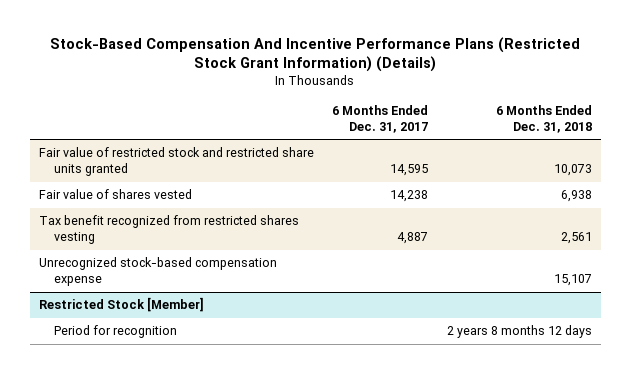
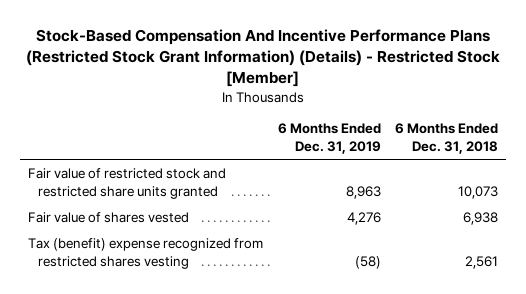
- Stock-Based Compensation And Incentive Performance Plans (Restricted Stock Grant Information) (Details)
+ Stock-Based Compensation And Incentive Performance Plans (Restricted Stock Grant Information) (Details) - Restricted Stock [Member]
- | 6 Months Ended Dec. 31, 2017 | 6 Months Ended Dec. 31, 2018
+ | 6 Months Ended Dec. 31, 2019 | 6 Months Ended Dec. 31, 2018
- Tax benefit recognized from restricted shares vesting | 4,887 | 2,561
- Unrecognized stock-based compensation expense | | 15,107
- Restricted Stock [Member]
- Period for recognition | | 2 years 8 months 12 days
+ Tax (benefit) expense recognized from restricted shares vesting | (58) | 2,561

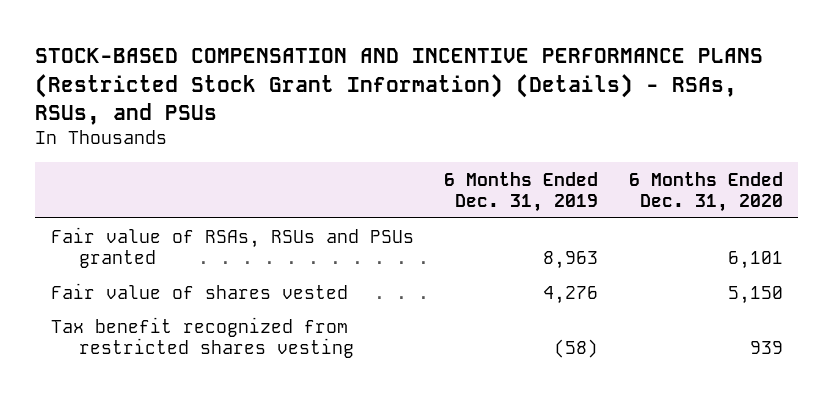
- Stock-Based Compensation And Incentive Performance Plans (Restricted Stock Grant Information) (Details) - Restricted Stock [Member]
+ STOCK-BASED COMPENSATION AND INCENTIVE PERFORMANCE PLANS (Restricted Stock Grant Information) (Details) - RSAs, RSUs, and PSUs
- | 6 Months Ended Dec. 31, 2019 | 6 Months Ended Dec. 31, 2018
+ | 6 Months Ended Dec. 31, 2019 | 6 Months Ended Dec. 31, 2020
- Fair value of restricted stock and restricted share units granted | 8,963 | 10,073
+ Fair value of RSAs, RSUs and PSUs granted | 8,963 | 6,101
- Tax (benefit) expense recognized from restricted shares vesting | (58) | 2,561
+ Tax benefit recognized from restricted shares vesting | (58) | 939

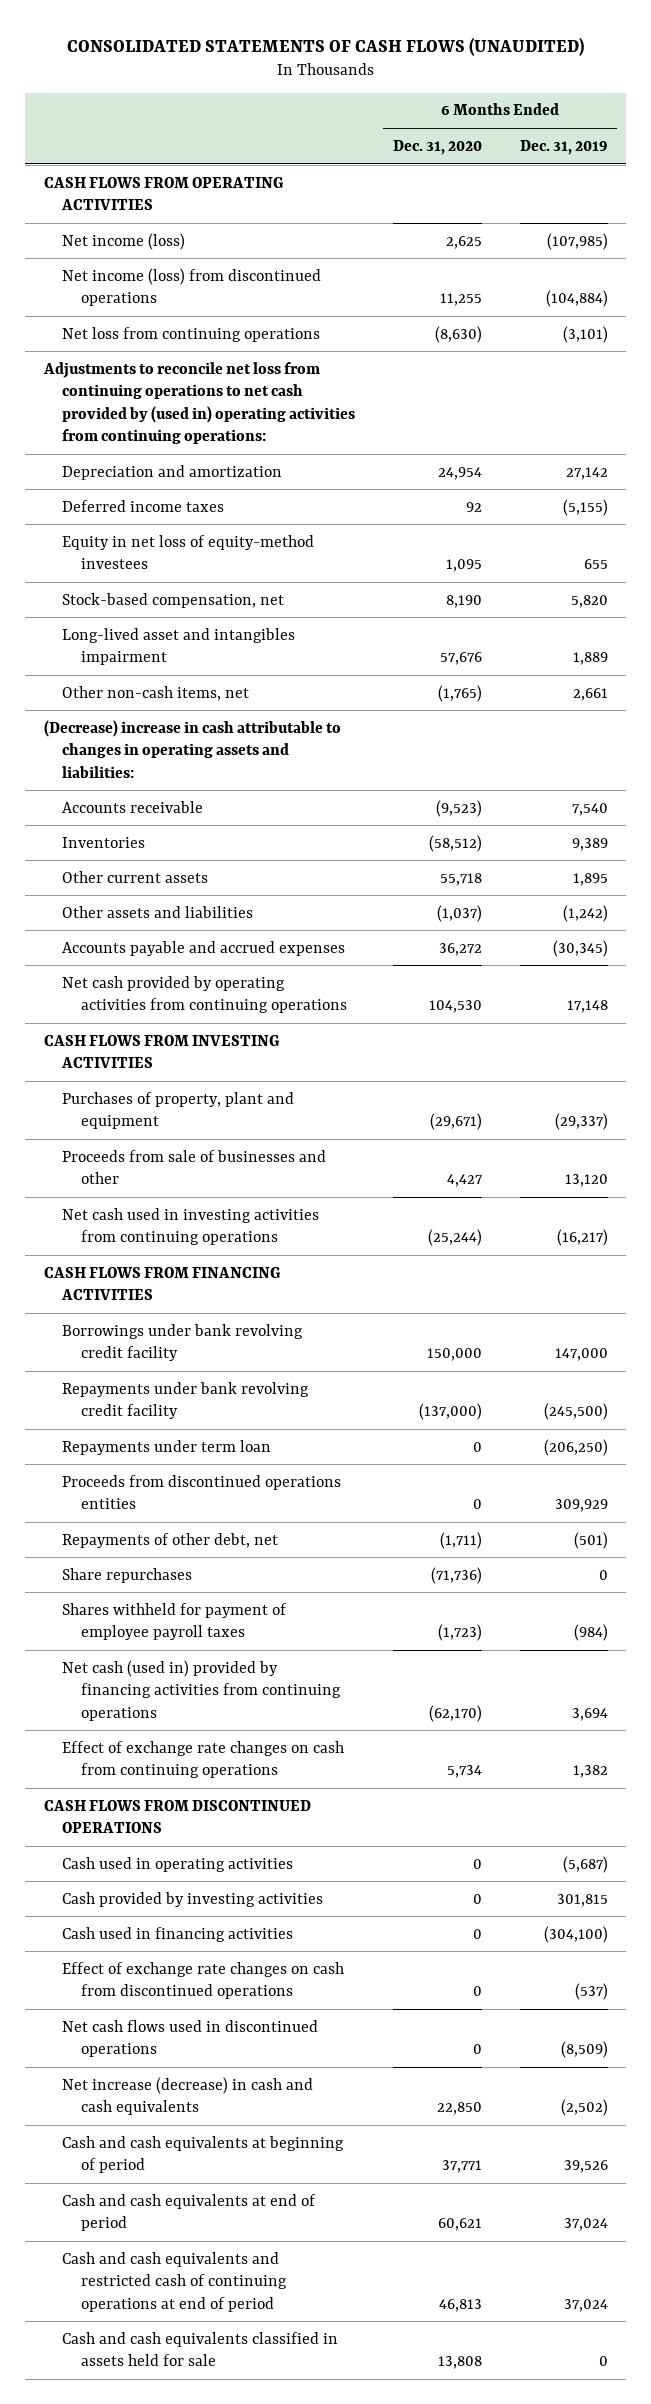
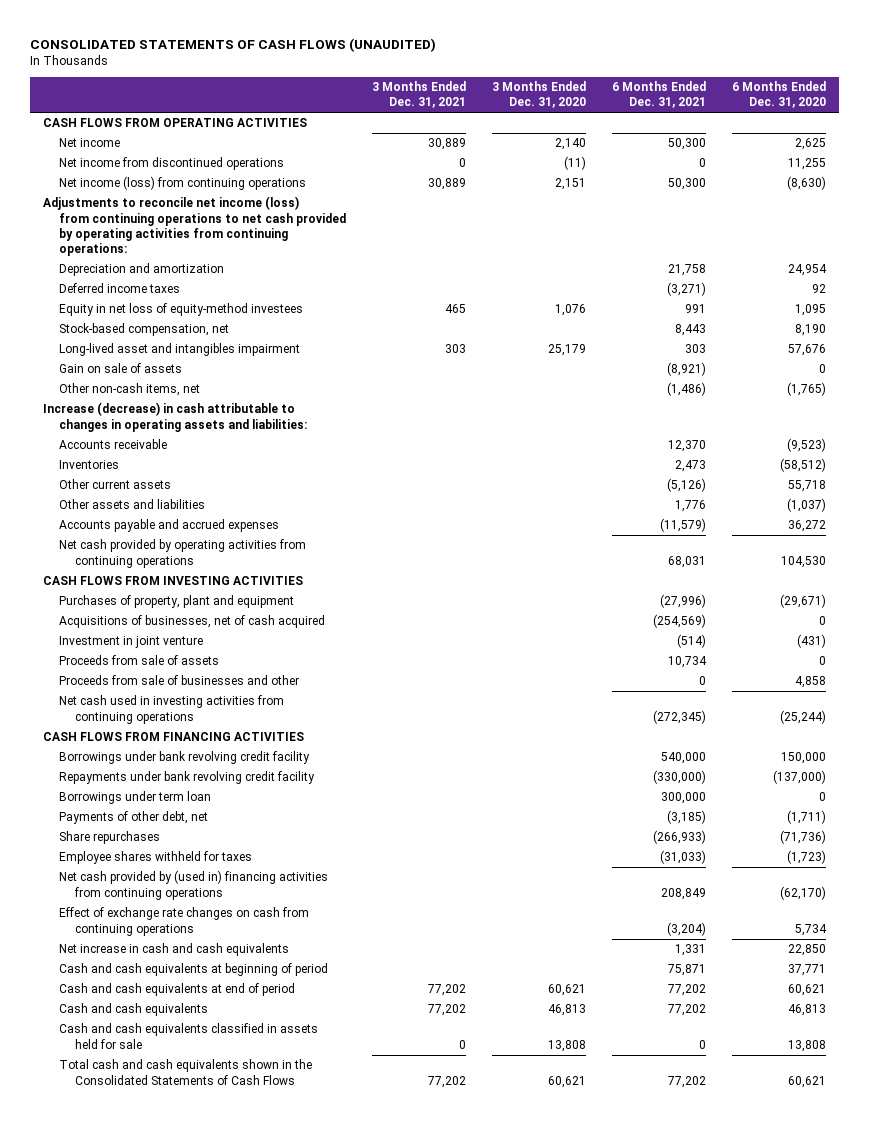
- | 6 Months Ended Dec. 31, 2020 | 6 Months Ended Dec. 31, 2019
+ | 3 Months Ended Dec. 31, 2021 | 3 Months Ended Dec. 31, 2020 | 6 Months Ended Dec. 31, 2021 | 6 Months Ended Dec. 31, 2020
- Net income (loss) | 2,625 | (107,985)
- Net income (loss) from discontinued operations | 11,255 | (104,884)
- Net loss from continuing operations | (8,630) | (3,101)
- Adjustments to reconcile net loss from continuing operations to net cash provided by (used in) operating activities from continuing operations:
+ Net income | 30,889 | 2,140 | 50,300 | 2,625
+ Net income from discontinued operations | 0 | (11) | 0 | 11,255
+ Net income (loss) from continuing operations | 30,889 | 2,151 | 50,300 | (8,630)
+ Adjustments to reconcile net income (loss) from continuing operations to net cash provided by operating activities from continuing operations:
+ Gain on sale of assets | | | (8,921) | 0
- (Decrease) increase in cash attributable to changes in operating assets and liabilities:
+ Increase (decrease) in cash attributable to changes in operating assets and liabilities:
- Proceeds from sale of businesses and other | 4,427 | 13,120
+ Acquisitions of businesses, net of cash acquired | | | (254,569) | 0
+ Investment in joint venture | | | (514) | (431)
+ Proceeds from sale of assets | | | 10,734 | 0
+ Proceeds from sale of businesses and other | | | 0 | 4,858
- Repayments under term loan | 0 | (206,250)
- Proceeds from discontinued operations entities | 0 | 309,929
- Repayments of other debt, net | (1,711) | (501)
+ Borrowings under term loan | | | 300,000 | 0
+ Payments of other debt, net | | | (3,185) | (1,711)
- Shares withheld for payment of employee payroll taxes | (1,723) | (984)
- Net cash (used in) provided by financing activities from continuing operations | (62,170) | 3,694
+ Employee shares withheld for taxes | | | (31,033) | (1,723)
+ Net cash provided by (used in) financing activities from continuing operations | | | 208,849 | (62,170)
- CASH FLOWS FROM DISCONTINUED OPERATIONS
- Cash used in operating activities | 0 | (5,687)
- Cash provided by investing activities | 0 | 301,815
- Cash used in financing activities | 0 | (304,100)
- Effect of exchange rate changes on cash from discontinued operations | 0 | (537)
- Net cash flows used in discontinued operations | 0 | (8,509)
- Net increase (decrease) in cash and cash equivalents | 22,850 | (2,502)
+ Net increase in cash and cash equivalents | | | 1,331 | 22,850
- Cash and cash equivalents and restricted cash of continuing operations at end of period | 46,813 | 37,024
+ Cash and cash equivalents | 77,202 | 46,813 | 77,202 | 46,813
+ Total cash and cash equivalents shown in the Consolidated Statements of Cash Flows | 77,202 | 60,621 | 77,202 | 60,621

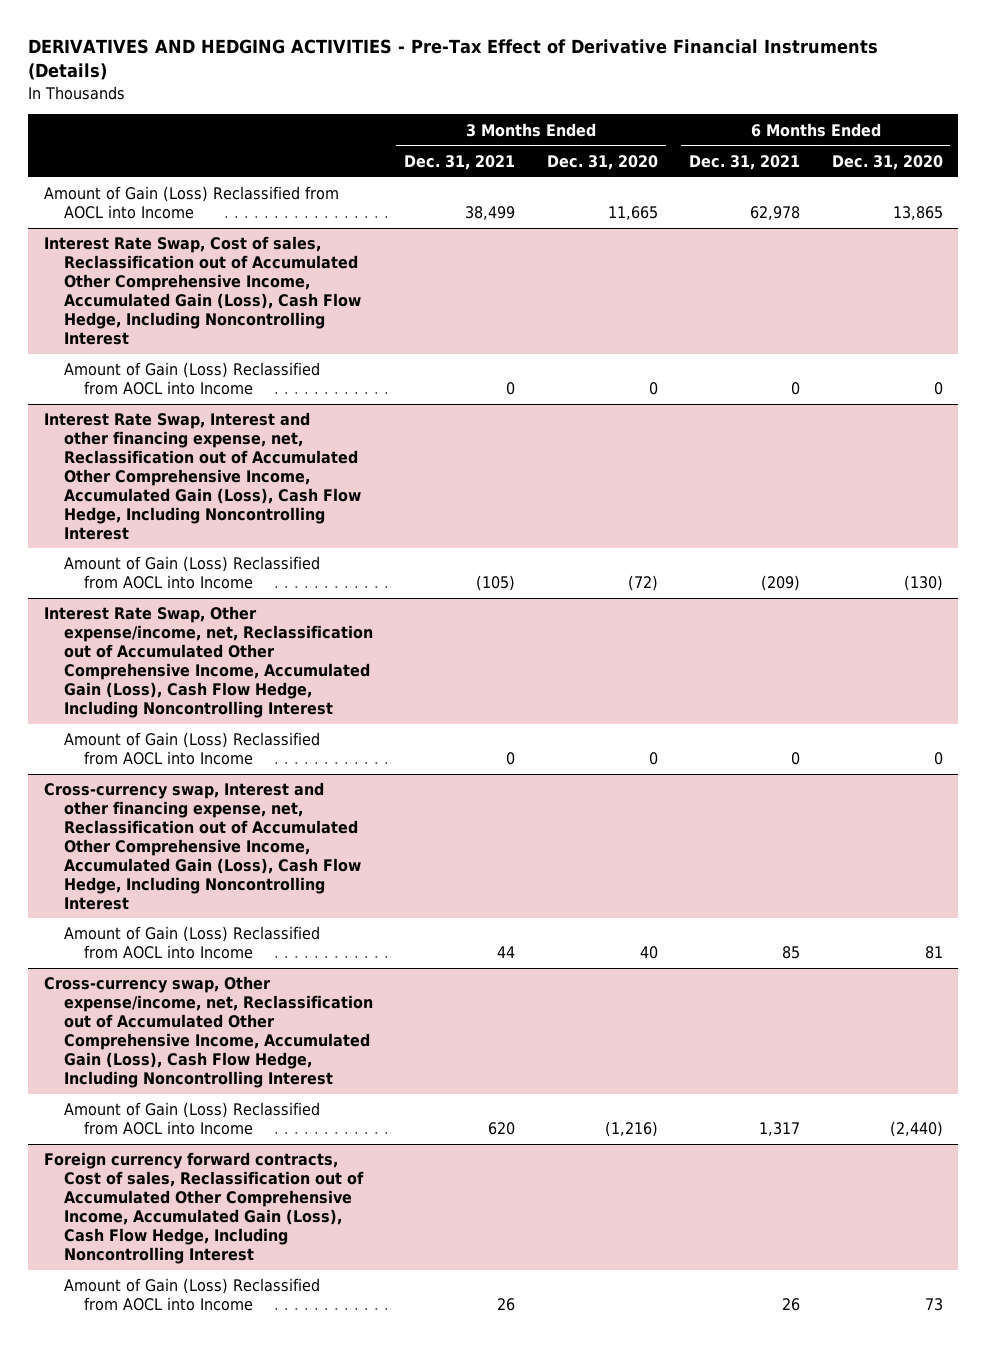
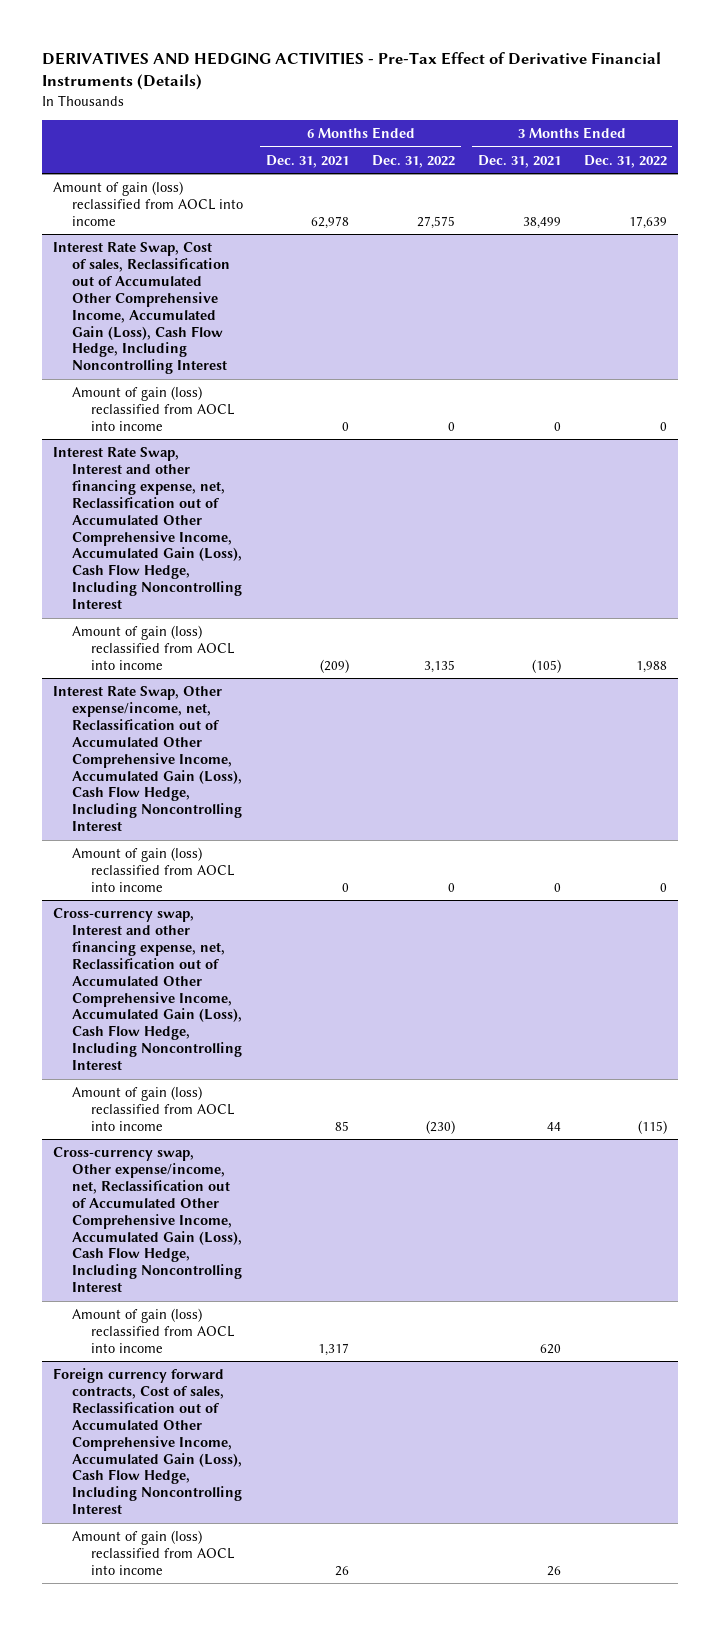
- | 3 Months Ended Dec. 31, 2021 | 3 Months Ended Dec. 31, 2020 | 6 Months Ended Dec. 31, 2021 | 6 Months Ended Dec. 31, 2020
+ | 6 Months Ended Dec. 31, 2021 | 6 Months Ended Dec. 31, 2022 | 3 Months Ended Dec. 31, 2021 | 3 Months Ended Dec. 31, 2022
- Amount of Gain (Loss) Reclassified from AOCL into Income | 38,499 | 11,665 | 62,978 | 13,865
+ Amount of gain (loss) reclassified from AOCL into income | 62,978 | 27,575 | 38,499 | 17,639
@ Interest Rate Swap, Cost of sales, Reclassification out of Accumulated Other Comprehensive Income, Accumulated Gain (Loss), Cash Flow Hedge, Including Noncontrolling Interest
- Amount of Gain (Loss) Reclassified from AOCL into Income | 0 | 0 | 0 | 0
+ Amount of gain (loss) reclassified from AOCL into income | 0 | 0 | 0 | 0
@ Interest Rate Swap, Interest and other financing expense, net, Reclassification out of Accumulated Other Comprehensive Income, Accumulated Gain (Loss), Cash Flow Hedge, Including Noncontrolling Interest
- Amount of Gain (Loss) Reclassified from AOCL into Income | (105) | (72) | (209) | (130)
+ Amount of gain (loss) reclassified from AOCL into income | (209) | 3,135 | (105) | 1,988
@ Interest Rate Swap, Other expense/income, net, Reclassification out of Accumulated Other Comprehensive Income, Accumulated Gain (Loss), Cash Flow Hedge, Including Noncontrolling Interest
- Amount of Gain (Loss) Reclassified from AOCL into Income | 0 | 0 | 0 | 0
+ Amount of gain (loss) reclassified from AOCL into income | 0 | 0 | 0 | 0
@ Cross-currency swap, Interest and other financing expense, net, Reclassification out of Accumulated Other Comprehensive Income, Accumulated Gain (Loss), Cash Flow Hedge, Including Noncontrolling Interest
- Amount of Gain (Loss) Reclassified from AOCL into Income | 44 | 40 | 85 | 81
+ Amount of gain (loss) reclassified from AOCL into income | 85 | (230) | 44 | (115)
@ Cross-currency swap, Other expense/income, net, Reclassification out of Accumulated Other Comprehensive Income, Accumulated Gain (Loss), Cash Flow Hedge, Including Noncontrolling Interest
- Amount of Gain (Loss) Reclassified from AOCL into Income | 620 | (1,216) | 1,317 | (2,440)
+ Amount of gain (loss) reclassified from AOCL into income | 1,317 | | 620 |
@ Foreign currency forward contracts, Cost of sales, Reclassification out of Accumulated Other Comprehensive Income, Accumulated Gain (Loss), Cash Flow Hedge, Including Noncontrolling Interest
- Amount of Gain (Loss) Reclassified from AOCL into Income | 26 | | 26 | 73
+ Amount of gain (loss) reclassified from AOCL into income | 26 | | 26 |

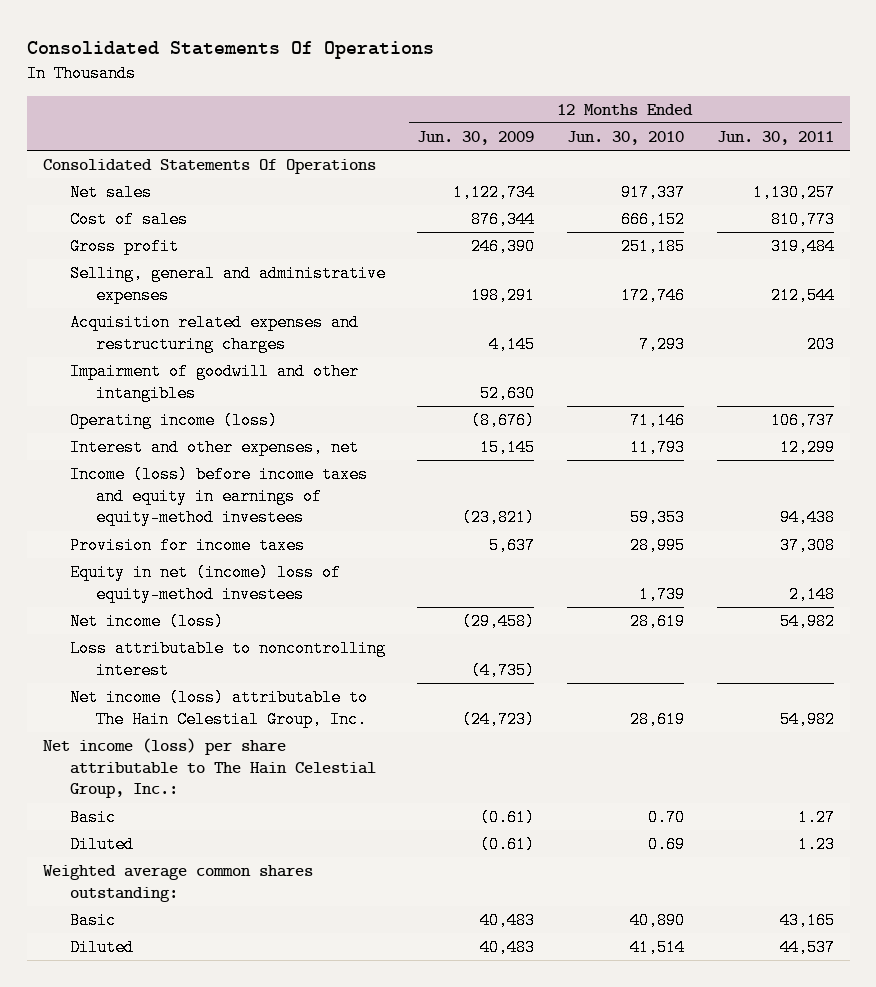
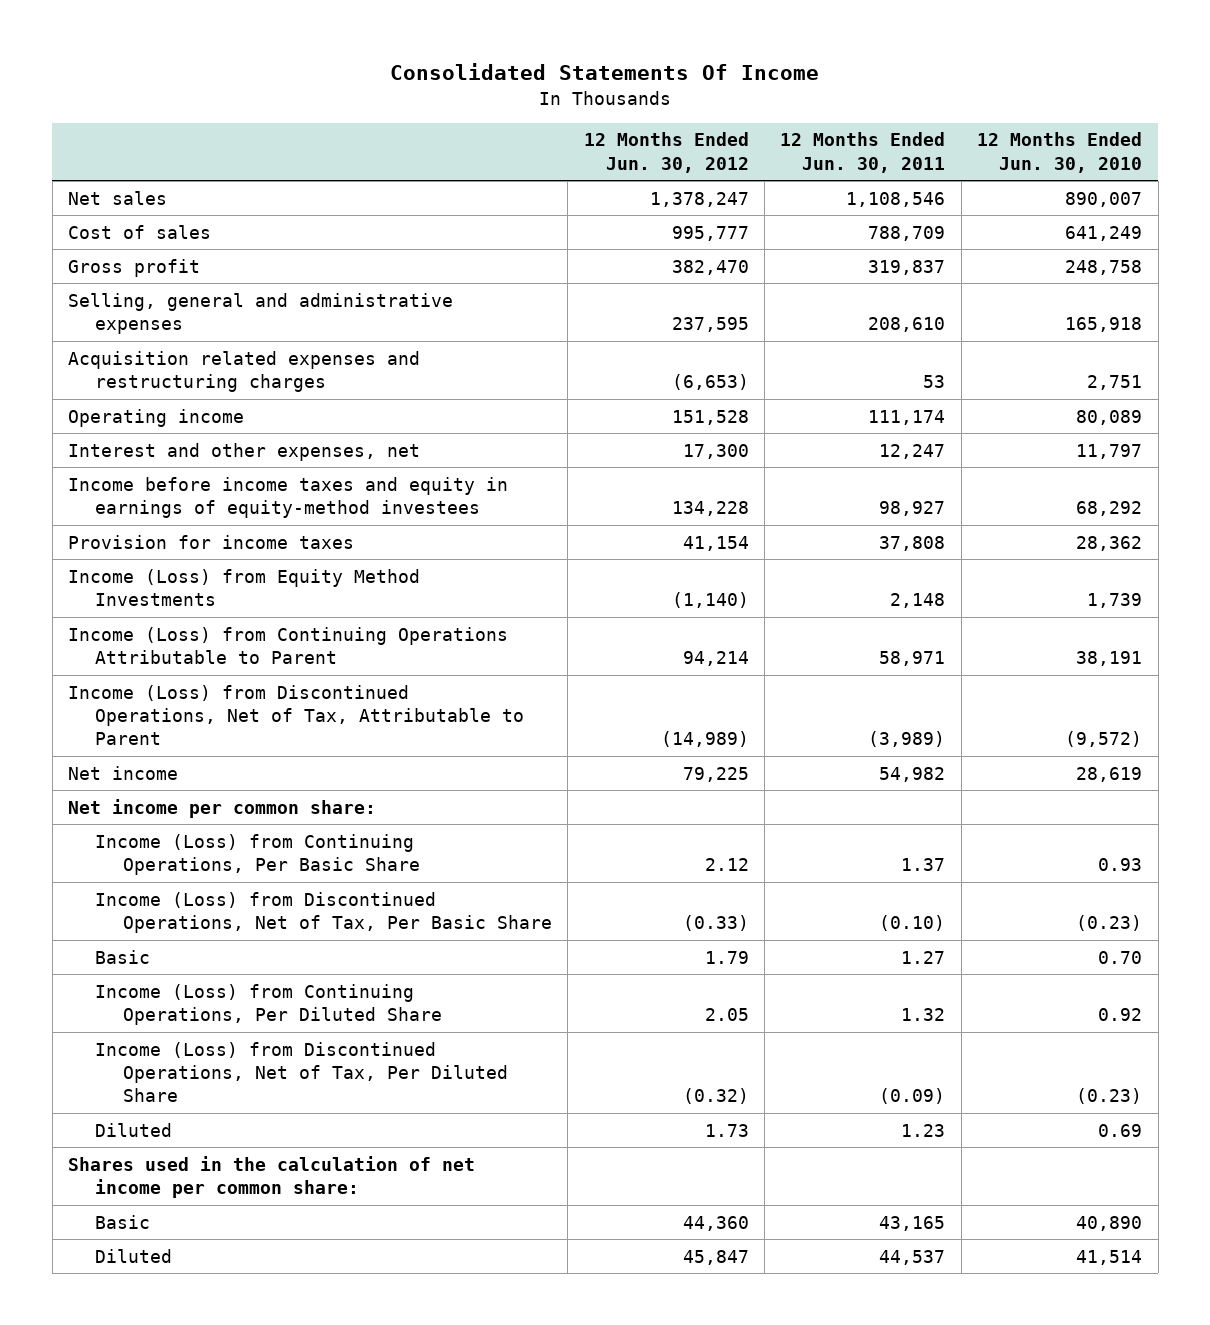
- Consolidated Statements Of Operations
+ Consolidated Statements Of Income
- | 12 Months Ended Jun. 30, 2009 | 12 Months Ended Jun. 30, 2010 | 12 Months Ended Jun. 30, 2011
+ | 12 Months Ended Jun. 30, 2012 | 12 Months Ended Jun. 30, 2011 | 12 Months Ended Jun. 30, 2010
- Consolidated Statements Of Operations
- Net sales | 1,122,734 | 917,337 | 1,130,257
- Cost of sales | 876,344 | 666,152 | 810,773
- Gross profit | 246,390 | 251,185 | 319,484
- Selling, general and administrative expenses | 198,291 | 172,746 | 212,544
- Acquisition related expenses and restructuring charges | 4,145 | 7,293 | 203
- Impairment of goodwill and other intangibles | 52,630 | |
- Operating income (loss) | (8,676) | 71,146 | 106,737
- Interest and other expenses, net | 15,145 | 11,793 | 12,299
- Income (loss) before income taxes and equity in earnings of equity-method investees | (23,821) | 59,353 | 94,438
- Provision for income taxes | 5,637 | 28,995 | 37,308
- Equity in net (income) loss of equity-method investees | | 1,739 | 2,148
- Net income (loss) | (29,458) | 28,619 | 54,982
- Loss attributable to noncontrolling interest | (4,735) | |
- Net income (loss) attributable to The Hain Celestial Group, Inc. | (24,723) | 28,619 | 54,982
- Net income (loss) per share attributable to The Hain Celestial Group, Inc.:
+ Net sales | 1,378,247 | 1,108,546 | 890,007
+ Cost of sales | 995,777 | 788,709 | 641,249
+ Gross profit | 382,470 | 319,837 | 248,758
+ Selling, general and administrative expenses | 237,595 | 208,610 | 165,918
+ Acquisition related expenses and restructuring charges | (6,653) | 53 | 2,751
+ Operating income | 151,528 | 111,174 | 80,089
+ Interest and other expenses, net | 17,300 | 12,247 | 11,797
+ Income before income taxes and equity in earnings of equity-method investees | 134,228 | 98,927 | 68,292
+ Provision for income taxes | 41,154 | 37,808 | 28,362
+ Income (Loss) from Equity Method Investments | (1,140) | 2,148 | 1,739
+ Income (Loss) from Continuing Operations Attributable to Parent | 94,214 | 58,971 | 38,191
+ Income (Loss) from Discontinued Operations, Net of Tax, Attributable to Parent | (14,989) | (3,989) | (9,572)
+ Net income | 79,225 | 54,982 | 28,619
+ Net income per common share:
+ Income (Loss) from Continuing Operations, Per Basic Share | 2.12 | 1.37 | 0.93
+ Income (Loss) from Discontinued Operations, Net of Tax, Per Basic Share | (0.33) | (0.10) | (0.23)
+ Income (Loss) from Continuing Operations, Per Diluted Share | 2.05 | 1.32 | 0.92
+ Income (Loss) from Discontinued Operations, Net of Tax, Per Diluted Share | (0.32) | (0.09) | (0.23)
- Weighted average common shares outstanding:
+ Shares used in the calculation of net income per common share:

